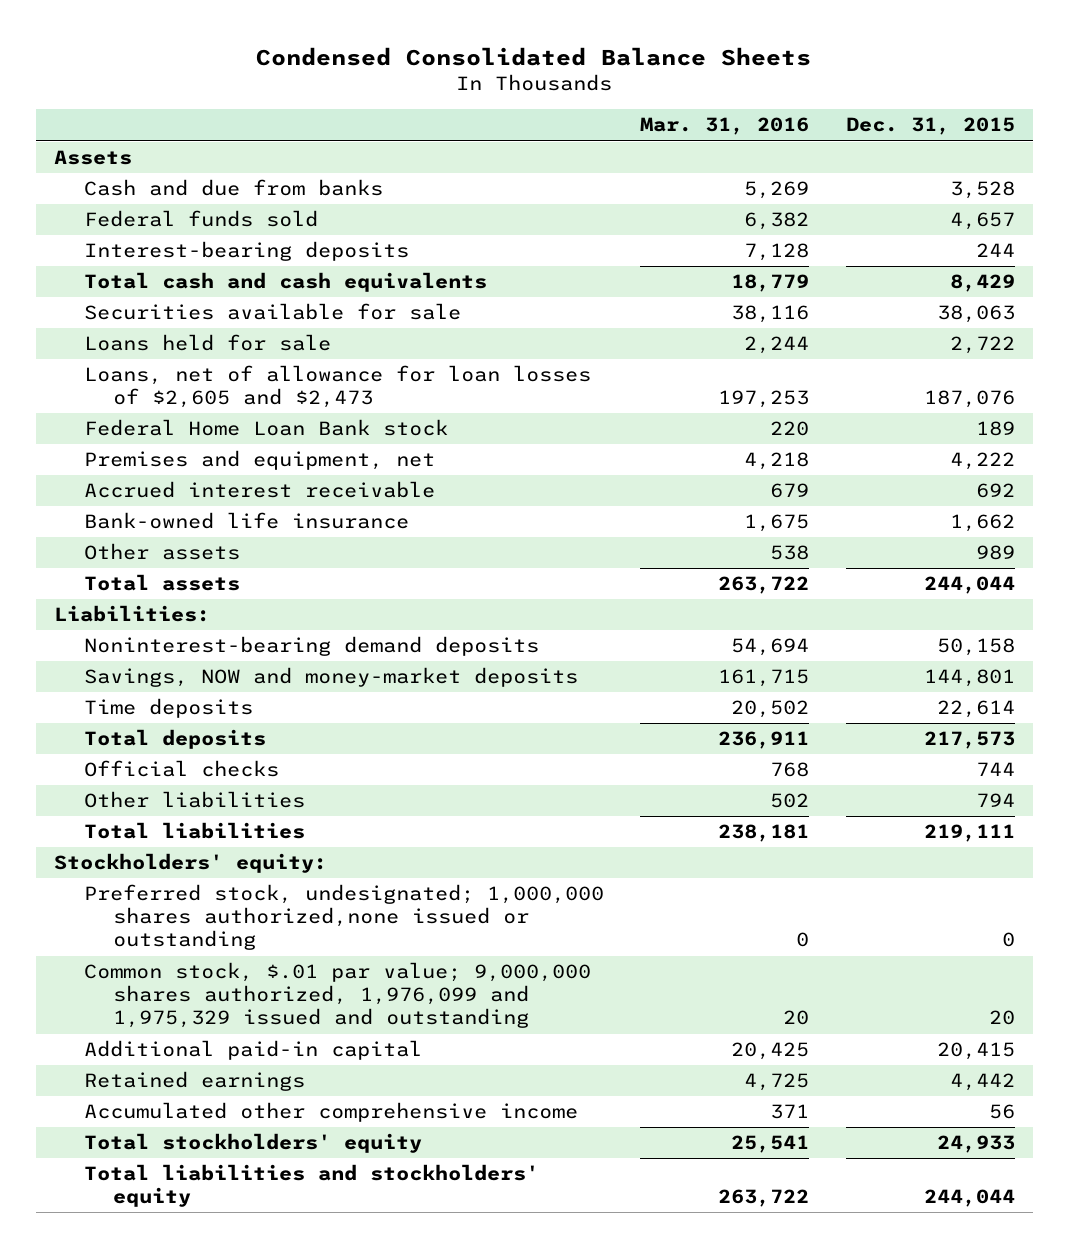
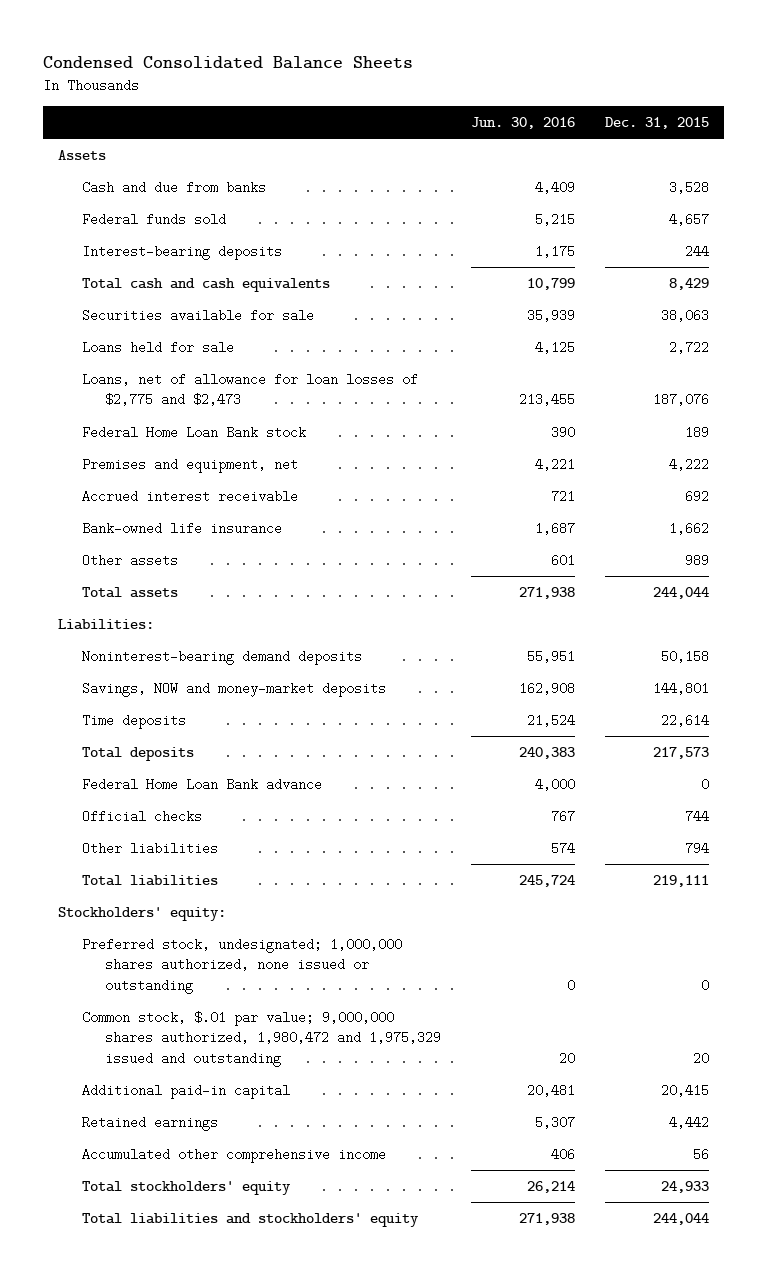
- | Mar. 31, 2016 | Dec. 31, 2015
+ | Jun. 30, 2016 | Dec. 31, 2015
- Loans, net of allowance for loan losses of $2,605 and $2,473 | 197,253 | 187,076
+ Loans, net of allowance for loan losses of $2,775 and $2,473 | 213,455 | 187,076
+ Federal Home Loan Bank advance | 4,000 | 0
- Preferred stock, undesignated; 1,000,000 shares authorized,none issued or outstanding | 0 | 0
- Common stock, $.01 par value; 9,000,000 shares authorized, 1,976,099 and 1,975,329 issued and outstanding | 20 | 20
+ Preferred stock, undesignated; 1,000,000 shares authorized, none issued or outstanding | 0 | 0
+ Common stock, $.01 par value; 9,000,000 shares authorized, 1,980,472 and 1,975,329 issued and outstanding | 20 | 20

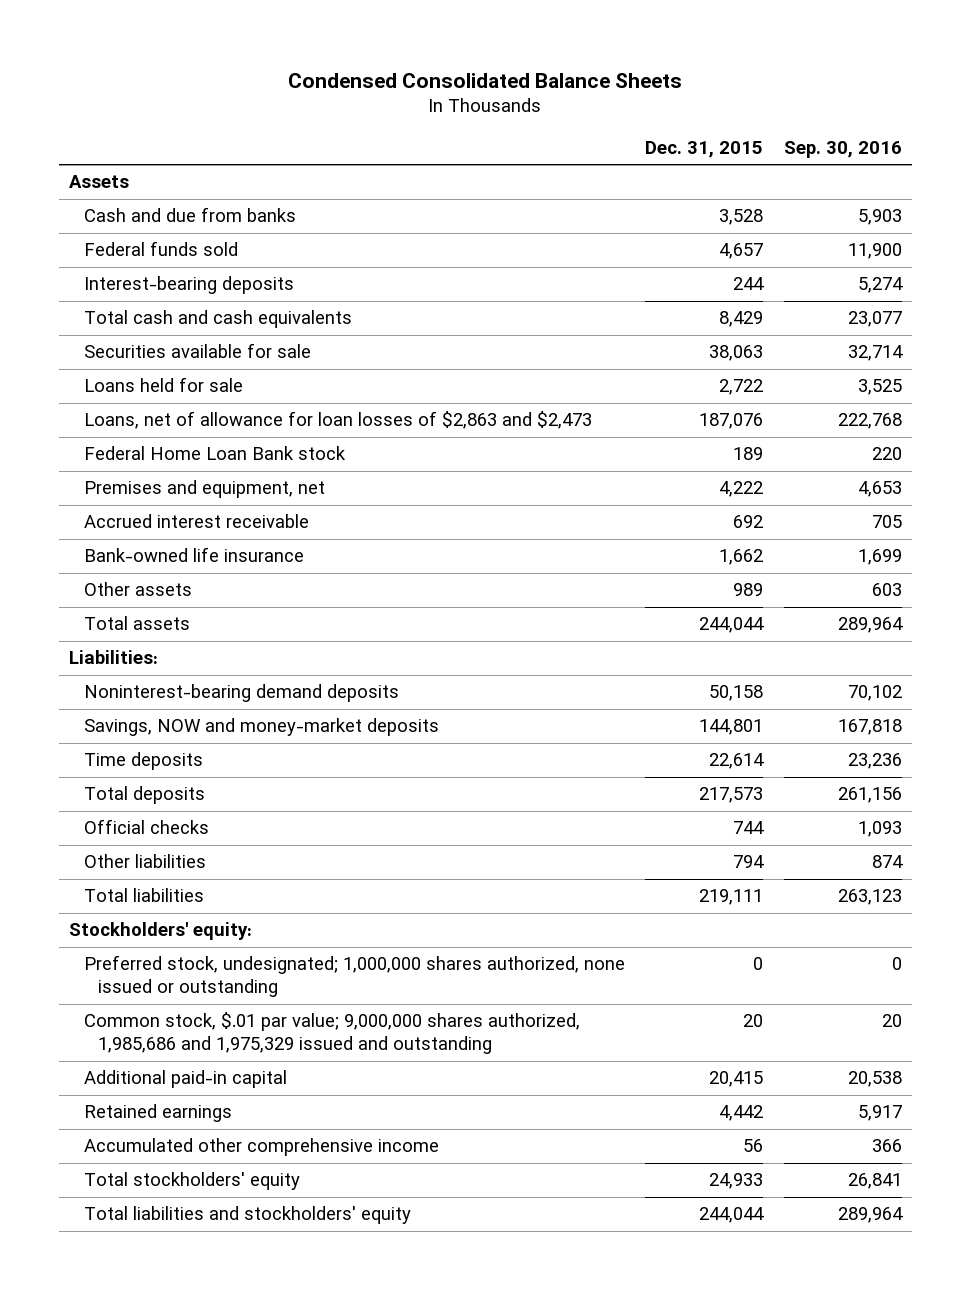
- | Jun. 30, 2016 | Dec. 31, 2015
+ | Dec. 31, 2015 | Sep. 30, 2016
- Loans, net of allowance for loan losses of $2,775 and $2,473 | 213,455 | 187,076
+ Loans, net of allowance for loan losses of $2,863 and $2,473 | 187,076 | 222,768
- Federal Home Loan Bank advance | 4,000 | 0
- Common stock, $.01 par value; 9,000,000 shares authorized, 1,980,472 and 1,975,329 issued and outstanding | 20 | 20
+ Common stock, $.01 par value; 9,000,000 shares authorized, 1,985,686 and 1,975,329 issued and outstanding | 20 | 20

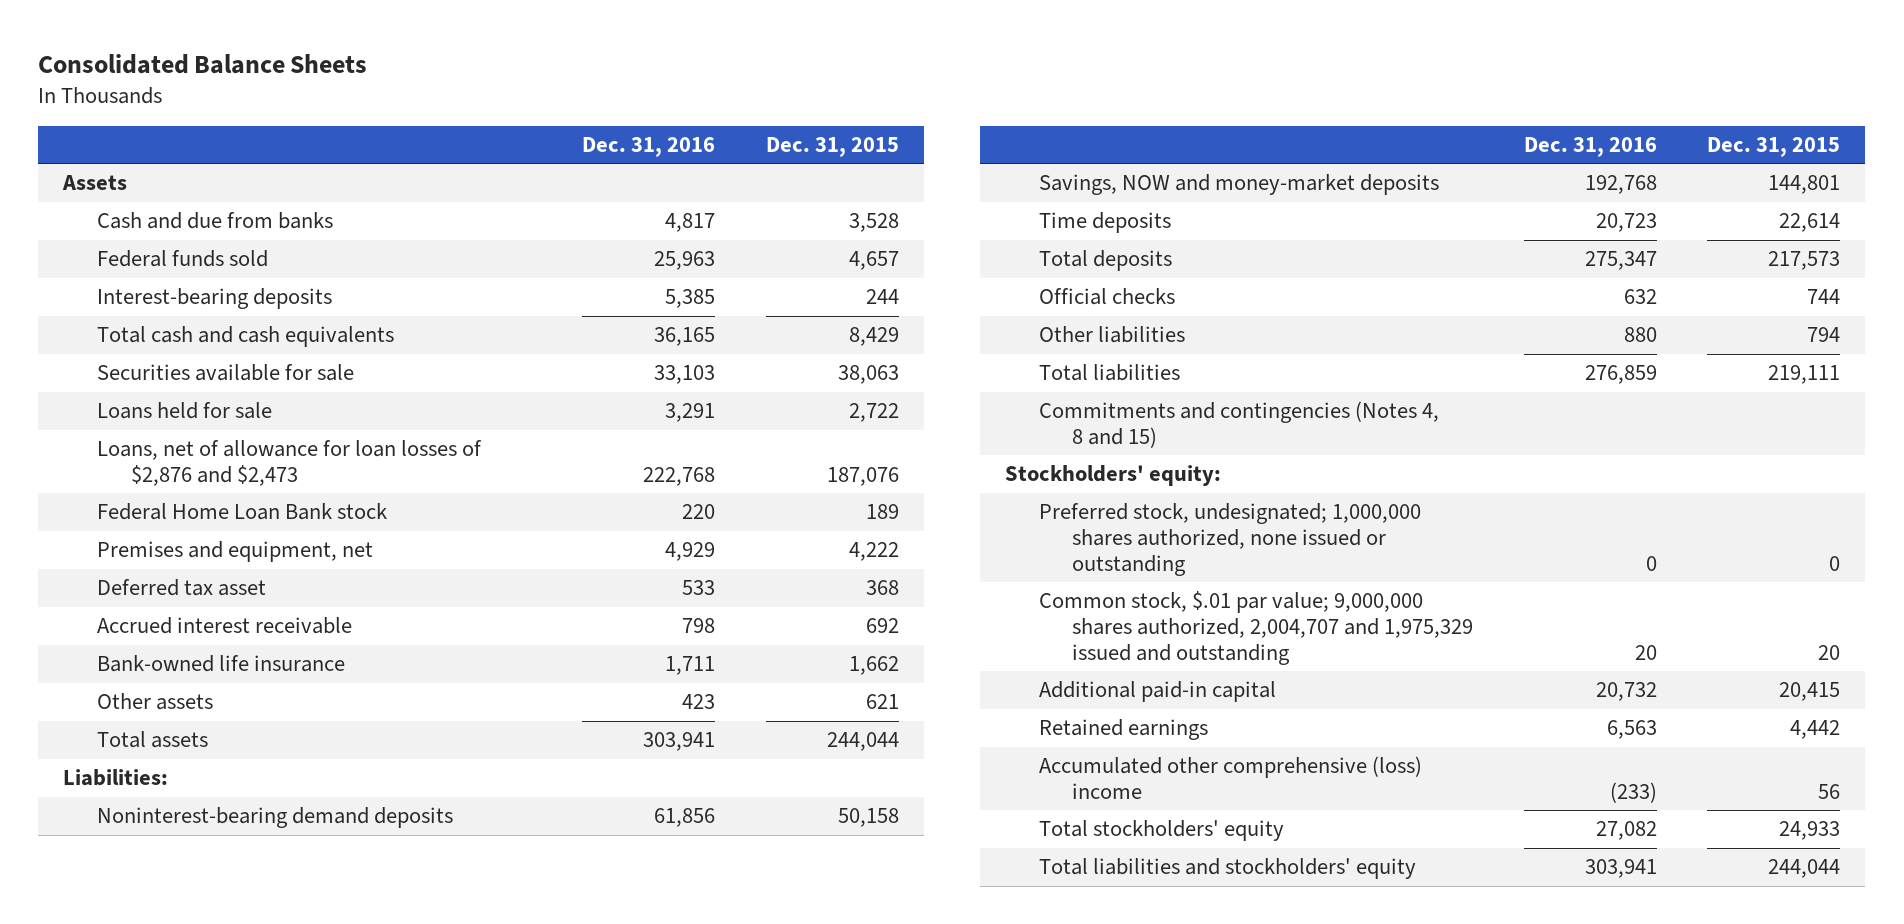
- Condensed Consolidated Balance Sheets
+ Consolidated Balance Sheets
- | Dec. 31, 2015 | Sep. 30, 2016
+ | Dec. 31, 2016 | Dec. 31, 2015
- Loans, net of allowance for loan losses of $2,863 and $2,473 | 187,076 | 222,768
+ Loans, net of allowance for loan losses of $2,876 and $2,473 | 222,768 | 187,076
+ Deferred tax asset | 533 | 368
- Other assets | 989 | 603
+ Other assets | 423 | 621
+ Commitments and contingencies (Notes 4, 8 and 15)
- Common stock, $.01 par value; 9,000,000 shares authorized, 1,985,686 and 1,975,329 issued and outstanding | 20 | 20
+ Common stock, $.01 par value; 9,000,000 shares authorized, 2,004,707 and 1,975,329 issued and outstanding | 20 | 20
- Accumulated other comprehensive income | 56 | 366
+ Accumulated other comprehensive (loss) income | (233) | 56

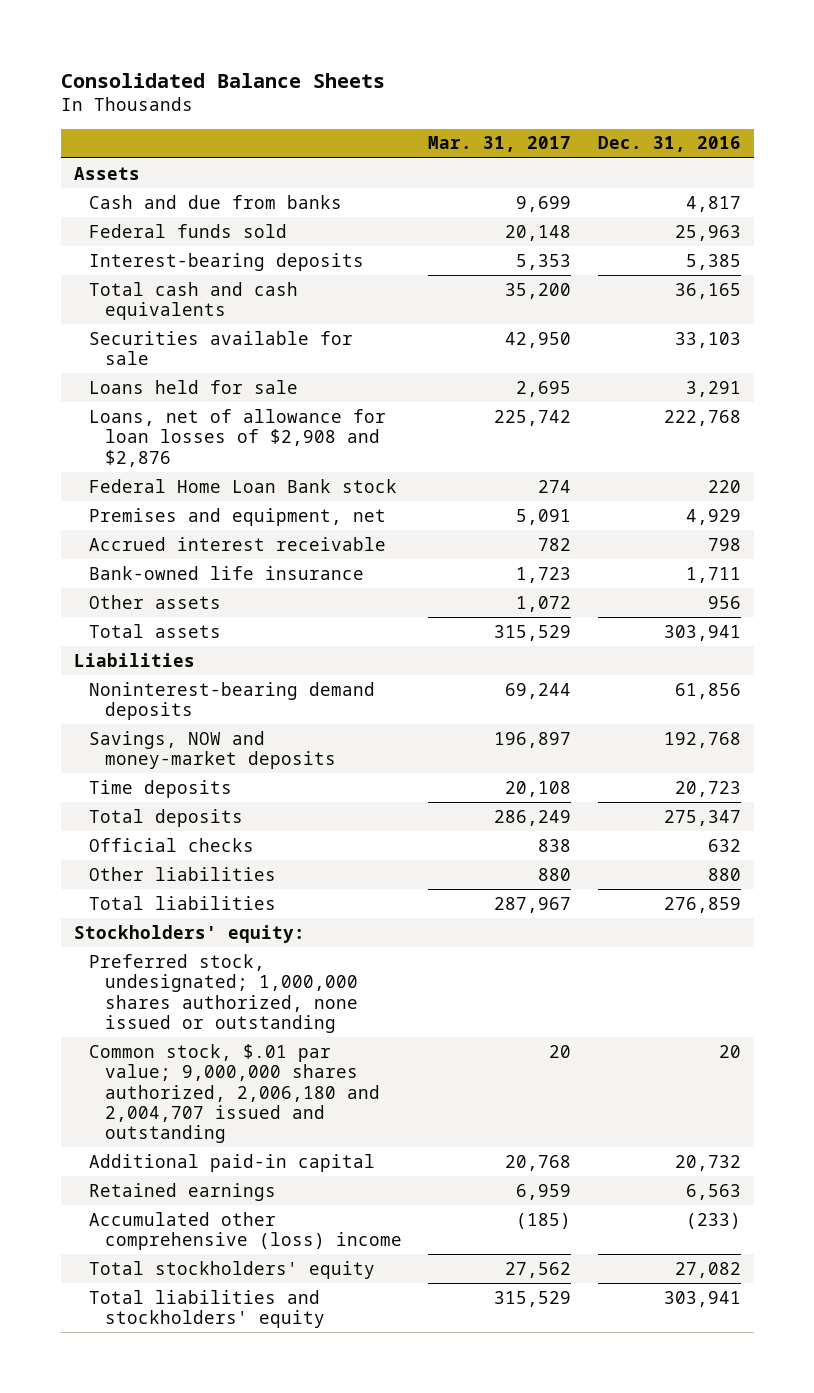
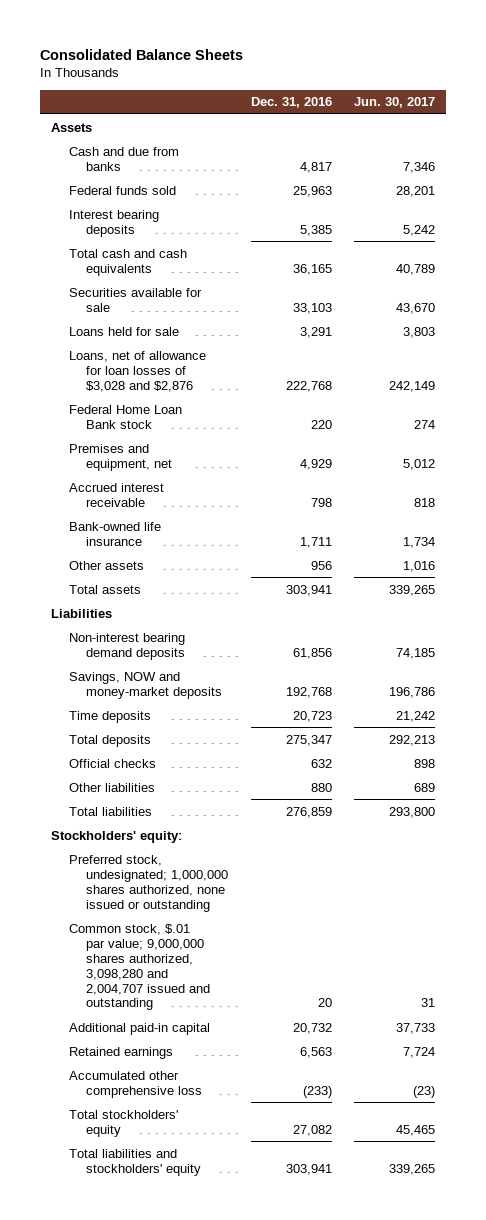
- | Mar. 31, 2017 | Dec. 31, 2016
+ | Dec. 31, 2016 | Jun. 30, 2017
- Interest-bearing deposits | 5,353 | 5,385
+ Interest bearing deposits | 5,385 | 5,242
- Loans, net of allowance for loan losses of $2,908 and $2,876 | 225,742 | 222,768
+ Loans, net of allowance for loan losses of $3,028 and $2,876 | 222,768 | 242,149
- Noninterest-bearing demand deposits | 69,244 | 61,856
+ Non-interest bearing demand deposits | 61,856 | 74,185
- Common stock, $.01 par value; 9,000,000 shares authorized, 2,006,180 and 2,004,707 issued and outstanding | 20 | 20
+ Common stock, $.01 par value; 9,000,000 shares authorized, 3,098,280 and 2,004,707 issued and outstanding | 20 | 31
- Accumulated other comprehensive (loss) income | (185) | (233)
+ Accumulated other comprehensive loss | (233) | (23)

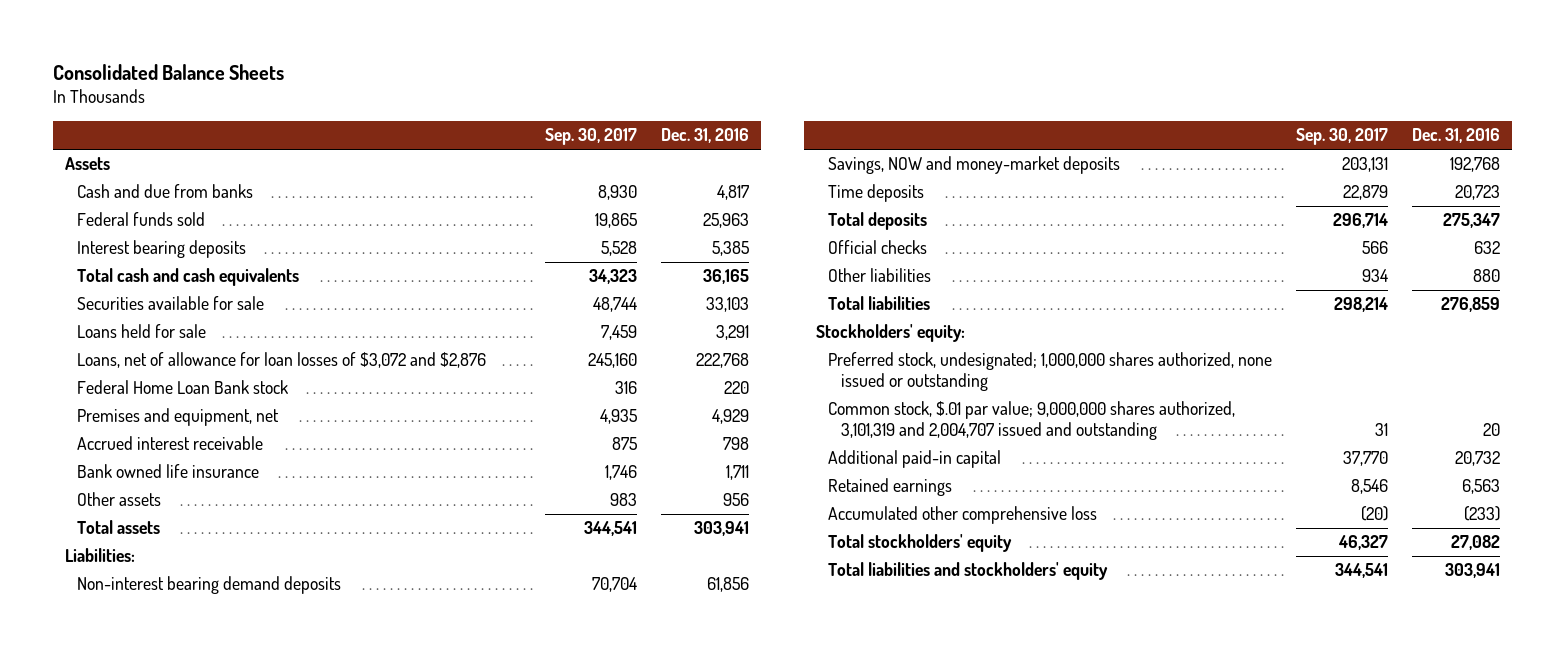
- | Dec. 31, 2016 | Jun. 30, 2017
+ | Sep. 30, 2017 | Dec. 31, 2016
- Loans, net of allowance for loan losses of $3,028 and $2,876 | 222,768 | 242,149
+ Loans, net of allowance for loan losses of $3,072 and $2,876 | 245,160 | 222,768
- Bank-owned life insurance | 1,711 | 1,734
+ Bank owned life insurance | 1,746 | 1,711
- Liabilities
+ Liabilities:
- Common stock, $.01 par value; 9,000,000 shares authorized, 3,098,280 and 2,004,707 issued and outstanding | 20 | 31
+ Common stock, $.01 par value; 9,000,000 shares authorized, 3,101,319 and 2,004,707 issued and outstanding | 31 | 20

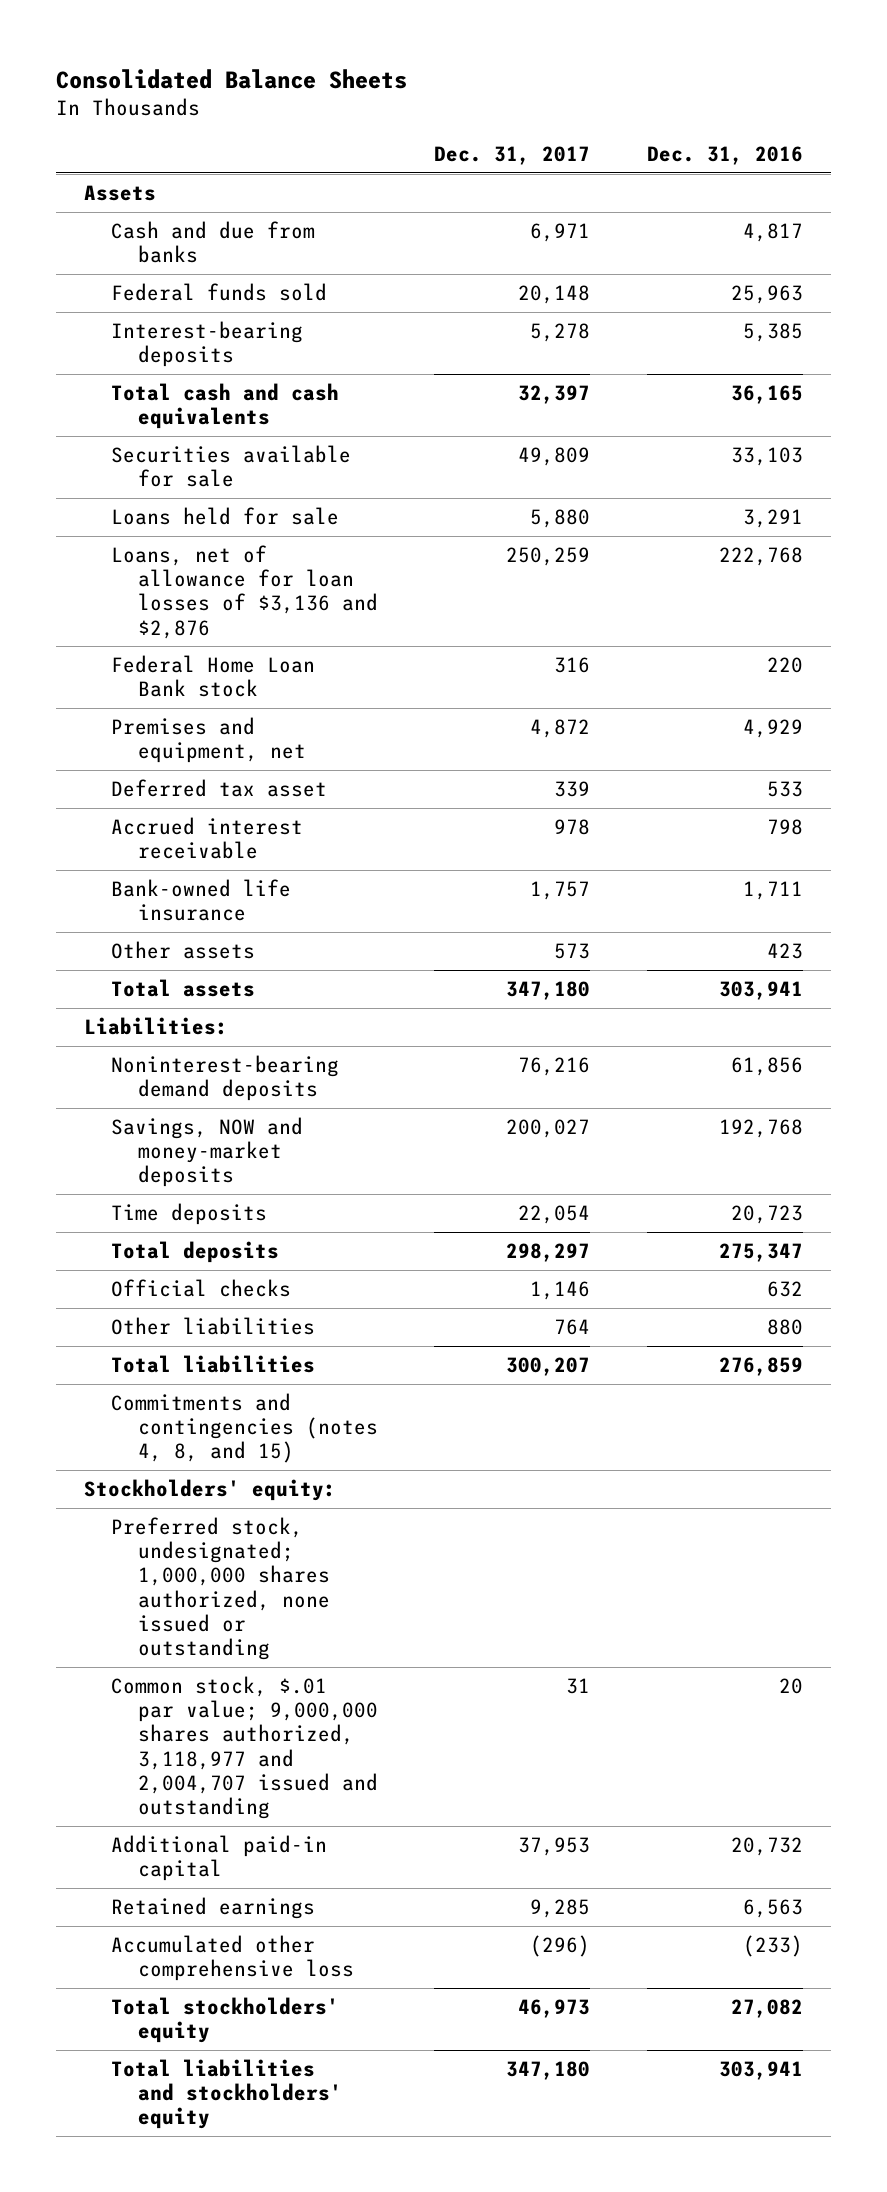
- | Sep. 30, 2017 | Dec. 31, 2016
+ | Dec. 31, 2017 | Dec. 31, 2016
- Interest bearing deposits | 5,528 | 5,385
+ Interest-bearing deposits | 5,278 | 5,385
- Loans, net of allowance for loan losses of $3,072 and $2,876 | 245,160 | 222,768
+ Loans, net of allowance for loan losses of $3,136 and $2,876 | 250,259 | 222,768
+ Deferred tax asset | 339 | 533
- Bank owned life insurance | 1,746 | 1,711
- Other assets | 983 | 956
+ Bank-owned life insurance | 1,757 | 1,711
+ Other assets | 573 | 423
- Non-interest bearing demand deposits | 70,704 | 61,856
+ Noninterest-bearing demand deposits | 76,216 | 61,856
+ Commitments and contingencies (notes 4, 8, and 15)
- Common stock, $.01 par value; 9,000,000 shares authorized, 3,101,319 and 2,004,707 issued and outstanding | 31 | 20
+ Common stock, $.01 par value; 9,000,000 shares authorized, 3,118,977 and 2,004,707 issued and outstanding | 31 | 20

